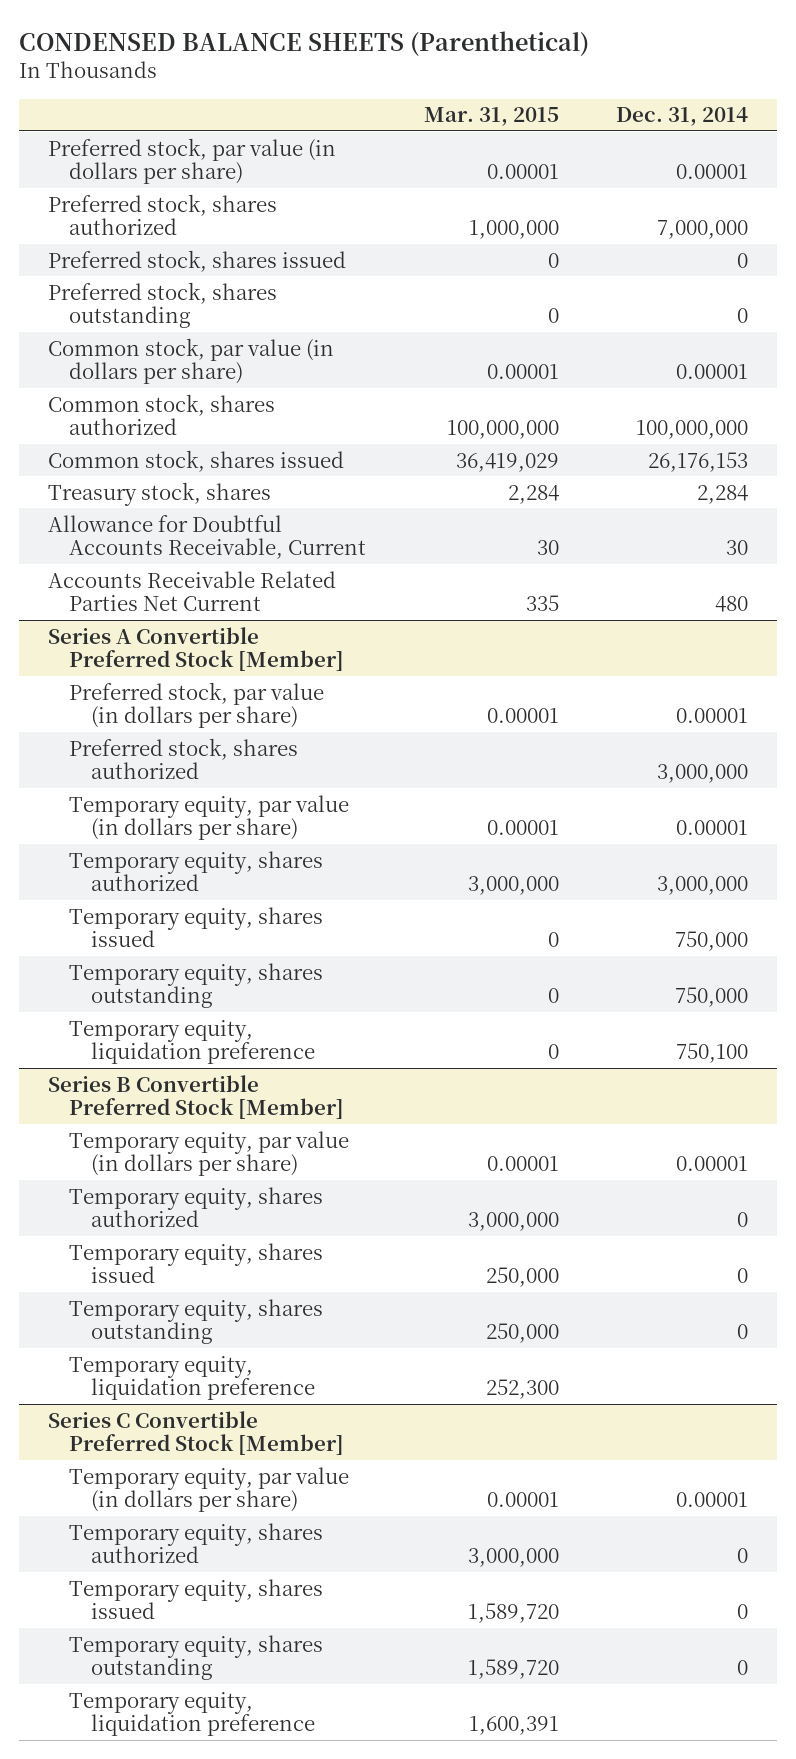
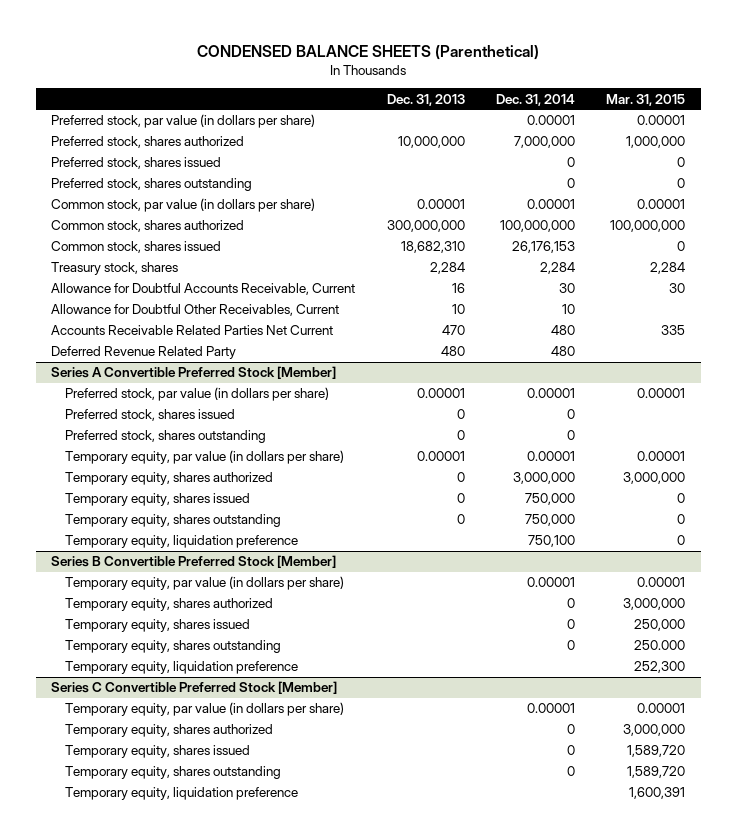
- | Mar. 31, 2015 | Dec. 31, 2014
+ | Dec. 31, 2013 | Dec. 31, 2014 | Mar. 31, 2015
- Common stock, shares issued | 36,419,029 | 26,176,153
+ Common stock, shares issued | 18,682,310 | 26,176,153 | 0
+ Allowance for Doubtful Other Receivables, Current | 10 | 10 |
+ Deferred Revenue Related Party | 480 | 480 |
@ Series A Convertible Preferred Stock [Member]
- Preferred stock, shares authorized | | 3,000,000
+ Preferred stock, shares issued | 0 | 0 |
+ Preferred stock, shares outstanding | 0 | 0 |
@ Series B Convertible Preferred Stock [Member]
- Temporary equity, shares outstanding | 250,000 | 0
+ Temporary equity, shares outstanding | | 0 | 250.000

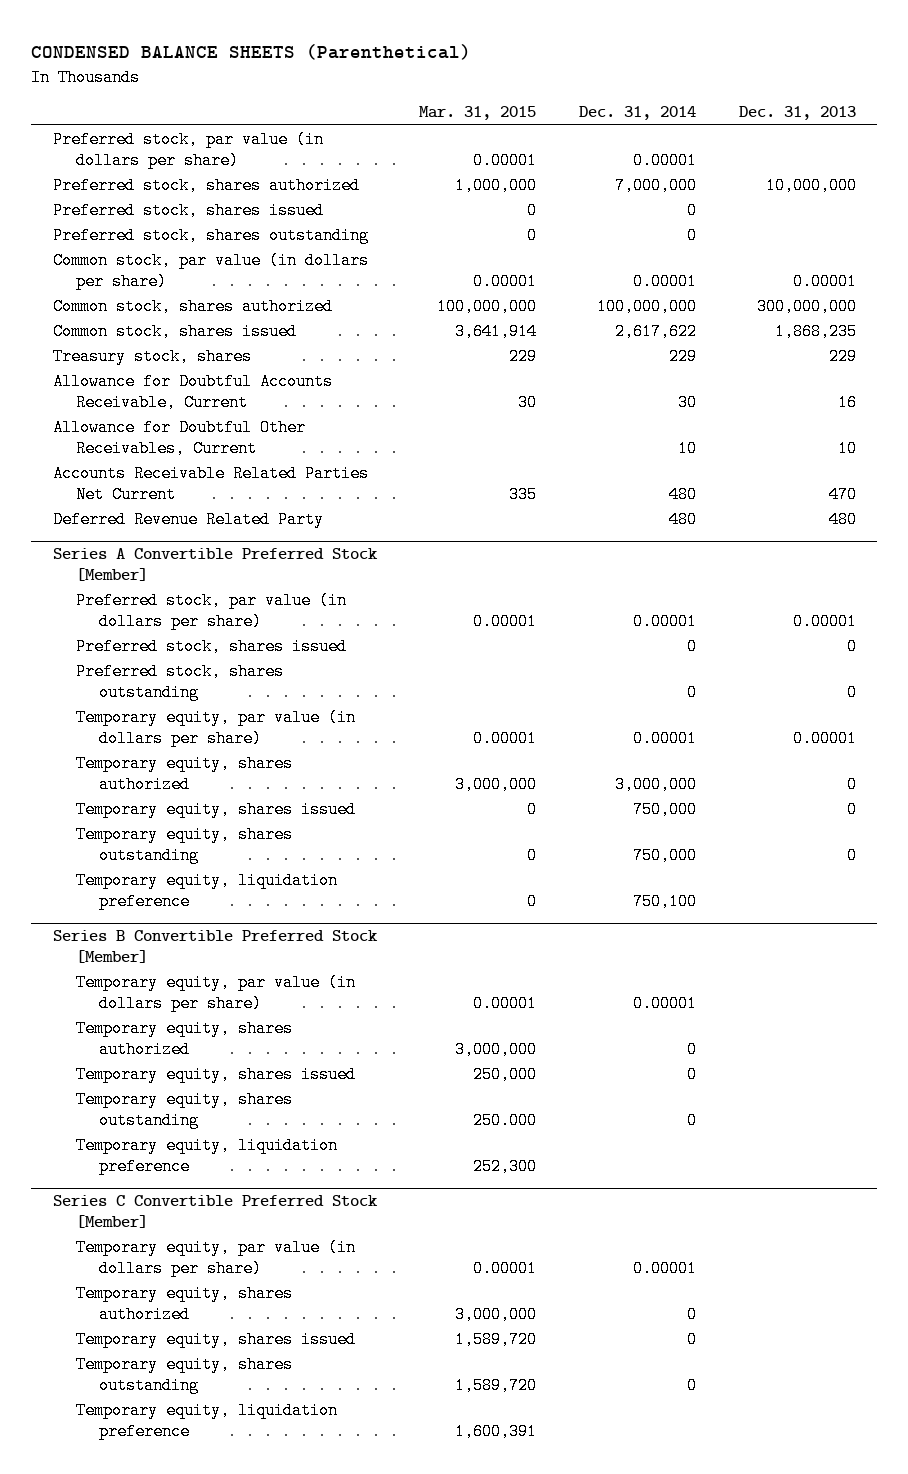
- | Dec. 31, 2013 | Dec. 31, 2014 | Mar. 31, 2015
+ | Mar. 31, 2015 | Dec. 31, 2014 | Dec. 31, 2013
- Common stock, shares issued | 18,682,310 | 26,176,153 | 0
- Treasury stock, shares | 2,284 | 2,284 | 2,284
+ Common stock, shares issued | 3,641,914 | 2,617,622 | 1,868,235
+ Treasury stock, shares | 229 | 229 | 229

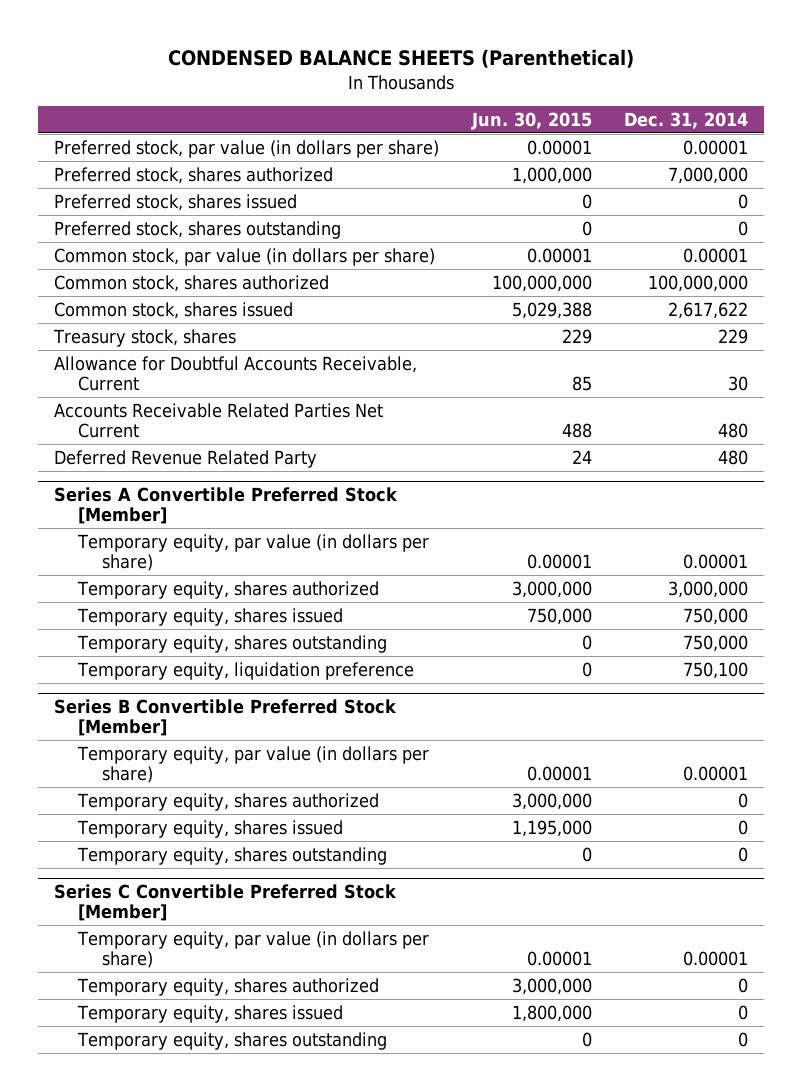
- | Mar. 31, 2015 | Dec. 31, 2014 | Dec. 31, 2013
+ | Jun. 30, 2015 | Dec. 31, 2014
- Allowance for Doubtful Other Receivables, Current | | 10 | 10
@ Series A Convertible Preferred Stock [Member]
- Preferred stock, par value (in dollars per share) | 0.00001 | 0.00001 | 0.00001
- Preferred stock, shares issued | | 0 | 0
- Preferred stock, shares outstanding | | 0 | 0
@ Series B Convertible Preferred Stock [Member]
- Temporary equity, liquidation preference | 252,300 | |
@ Series C Convertible Preferred Stock [Member]
- Temporary equity, liquidation preference | 1,600,391 | |

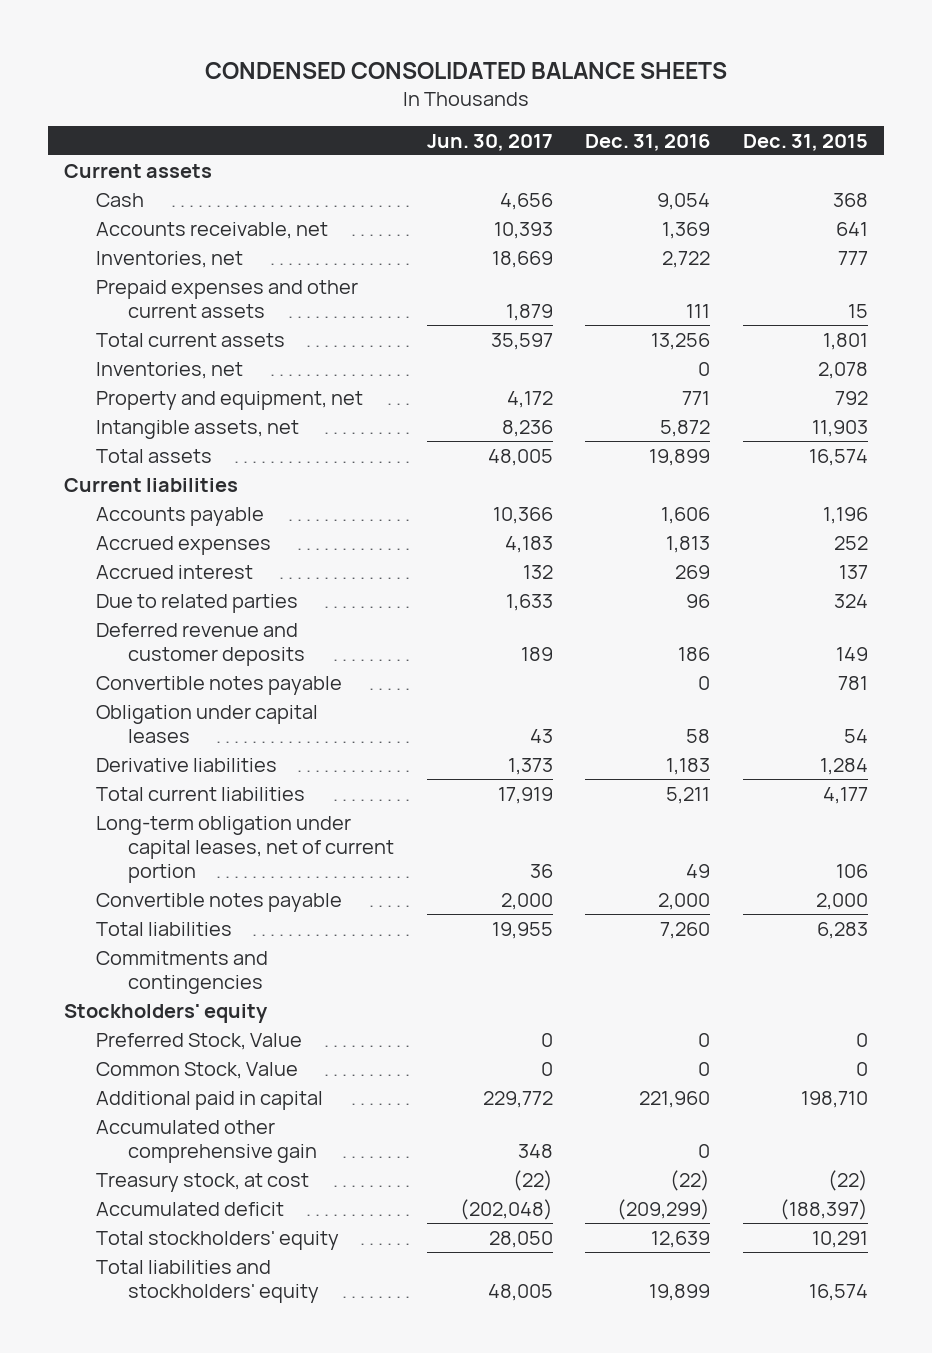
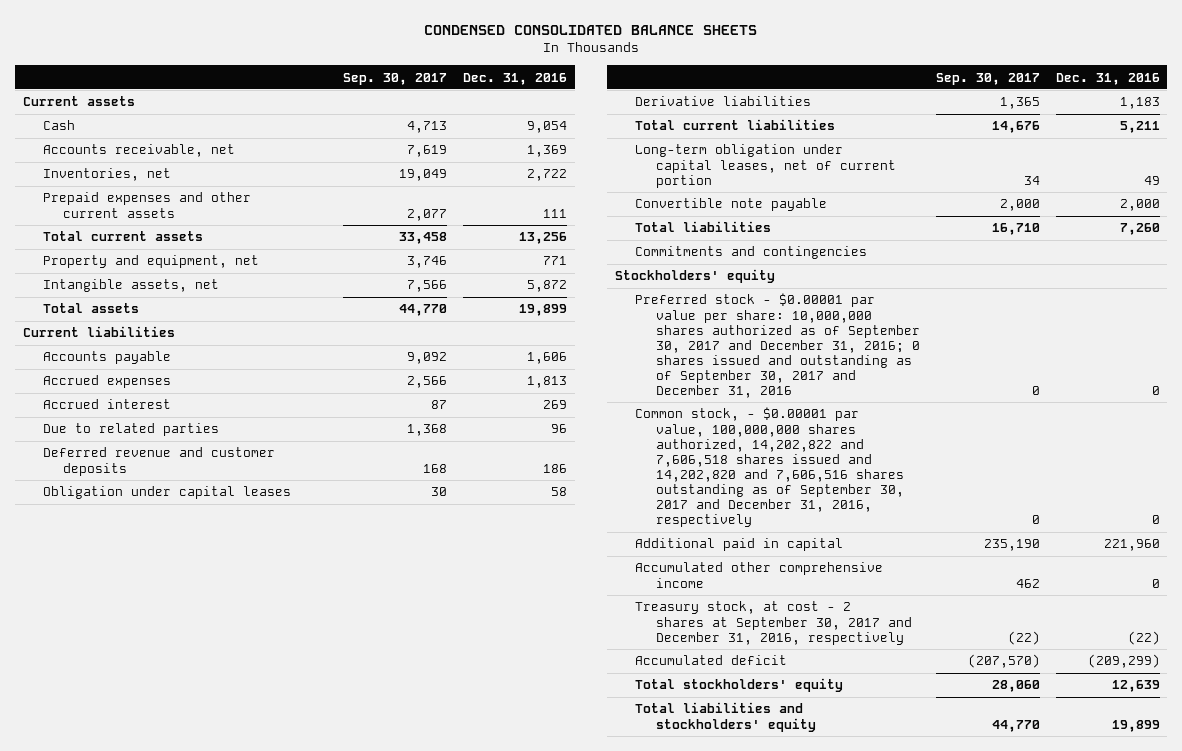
- | Jun. 30, 2017 | Dec. 31, 2016 | Dec. 31, 2015
+ | Sep. 30, 2017 | Dec. 31, 2016
- Inventories, net | | 0 | 2,078
- Convertible notes payable | | 0 | 781
- Convertible notes payable | 2,000 | 2,000 | 2,000
+ Convertible note payable | 2,000 | 2,000
- Preferred Stock, Value | 0 | 0 | 0
- Common Stock, Value | 0 | 0 | 0
+ Preferred stock - $0.00001 par value per share: 10,000,000 shares authorized as of September 30, 2017 and December 31, 2016; 0 shares issued and outstanding as of September 30, 2017 and December 31, 2016 | 0 | 0
+ Common stock, - $0.00001 par value, 100,000,000 shares authorized, 14,202,822 and 7,606,518 shares issued and 14,202,820 and 7,606,516 shares outstanding as of September 30, 2017 and December 31, 2016, respectively | 0 | 0
- Accumulated other comprehensive gain | 348 | 0 |
- Treasury stock, at cost | (22) | (22) | (22)
+ Accumulated other comprehensive income | 462 | 0
+ Treasury stock, at cost - 2 shares at September 30, 2017 and December 31, 2016, respectively | (22) | (22)

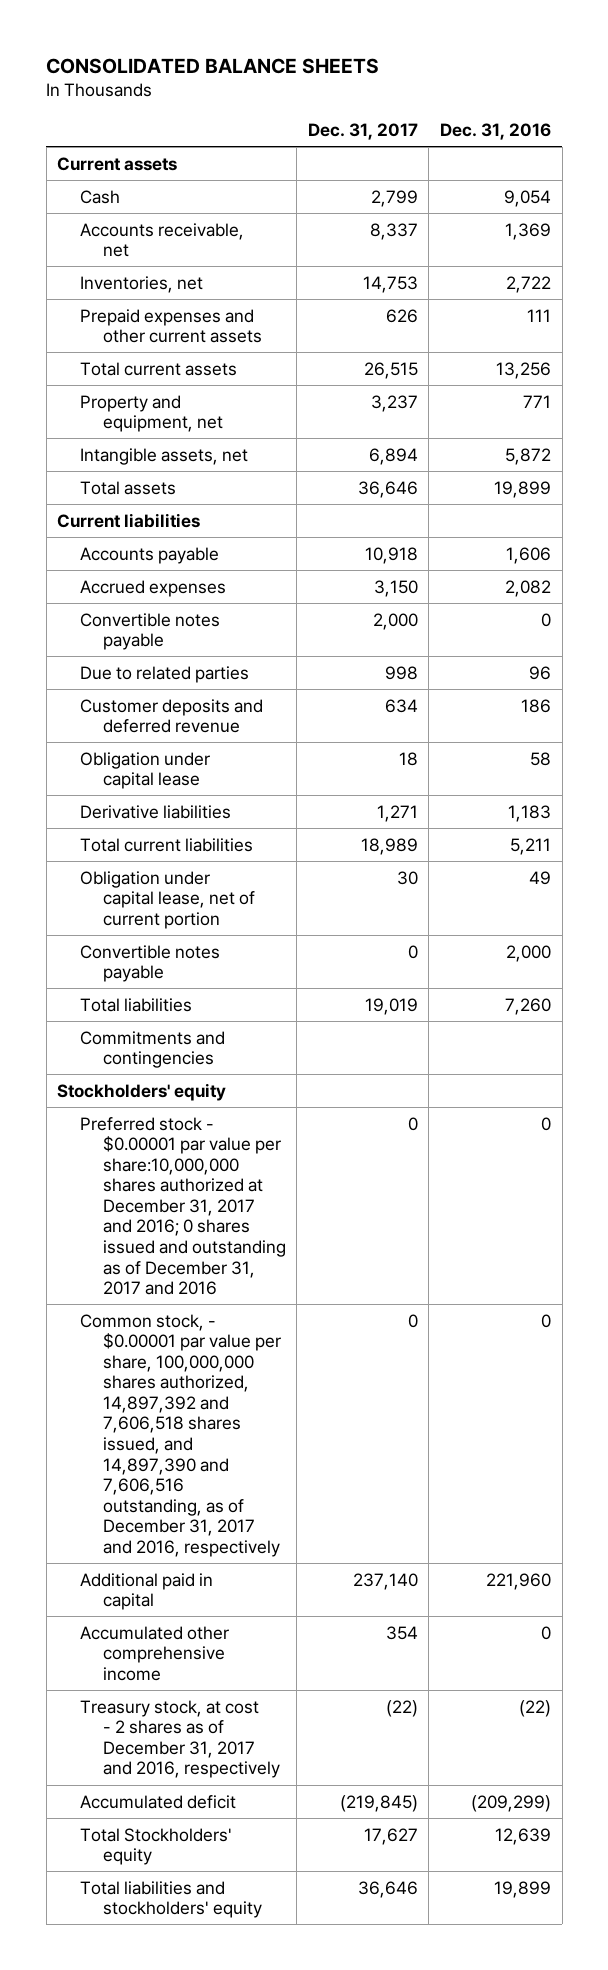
- CONDENSED CONSOLIDATED BALANCE SHEETS
+ CONSOLIDATED BALANCE SHEETS
- | Sep. 30, 2017 | Dec. 31, 2016
+ | Dec. 31, 2017 | Dec. 31, 2016
- Accrued expenses | 2,566 | 1,813
- Accrued interest | 87 | 269
+ Accrued expenses | 3,150 | 2,082
+ Convertible notes payable | 2,000 | 0
- Deferred revenue and customer deposits | 168 | 186
- Obligation under capital leases | 30 | 58
+ Customer deposits and deferred revenue | 634 | 186
+ Obligation under capital lease | 18 | 58
- Long-term obligation under capital leases, net of current portion | 34 | 49
- Convertible note payable | 2,000 | 2,000
+ Obligation under capital lease, net of current portion | 30 | 49
+ Convertible notes payable | 0 | 2,000
- Preferred stock - $0.00001 par value per share: 10,000,000 shares authorized as of September 30, 2017 and December 31, 2016; 0 shares issued and outstanding as of September 30, 2017 and December 31, 2016 | 0 | 0
- Common stock, - $0.00001 par value, 100,000,000 shares authorized, 14,202,822 and 7,606,518 shares issued and 14,202,820 and 7,606,516 shares outstanding as of September 30, 2017 and December 31, 2016, respectively | 0 | 0
+ Preferred stock - $0.00001 par value per share:10,000,000 shares authorized at December 31, 2017 and 2016; 0 shares issued and outstanding as of December 31, 2017 and 2016 | 0 | 0
+ Common stock, - $0.00001 par value per share, 100,000,000 shares authorized, 14,897,392 and 7,606,518 shares issued, and 14,897,390 and 7,606,516 outstanding, as of December 31, 2017 and 2016, respectively | 0 | 0
- Treasury stock, at cost - 2 shares at September 30, 2017 and December 31, 2016, respectively | (22) | (22)
+ Treasury stock, at cost - 2 shares as of December 31, 2017 and 2016, respectively | (22) | (22)
- Total stockholders' equity | 28,060 | 12,639
+ Total Stockholders' equity | 17,627 | 12,639

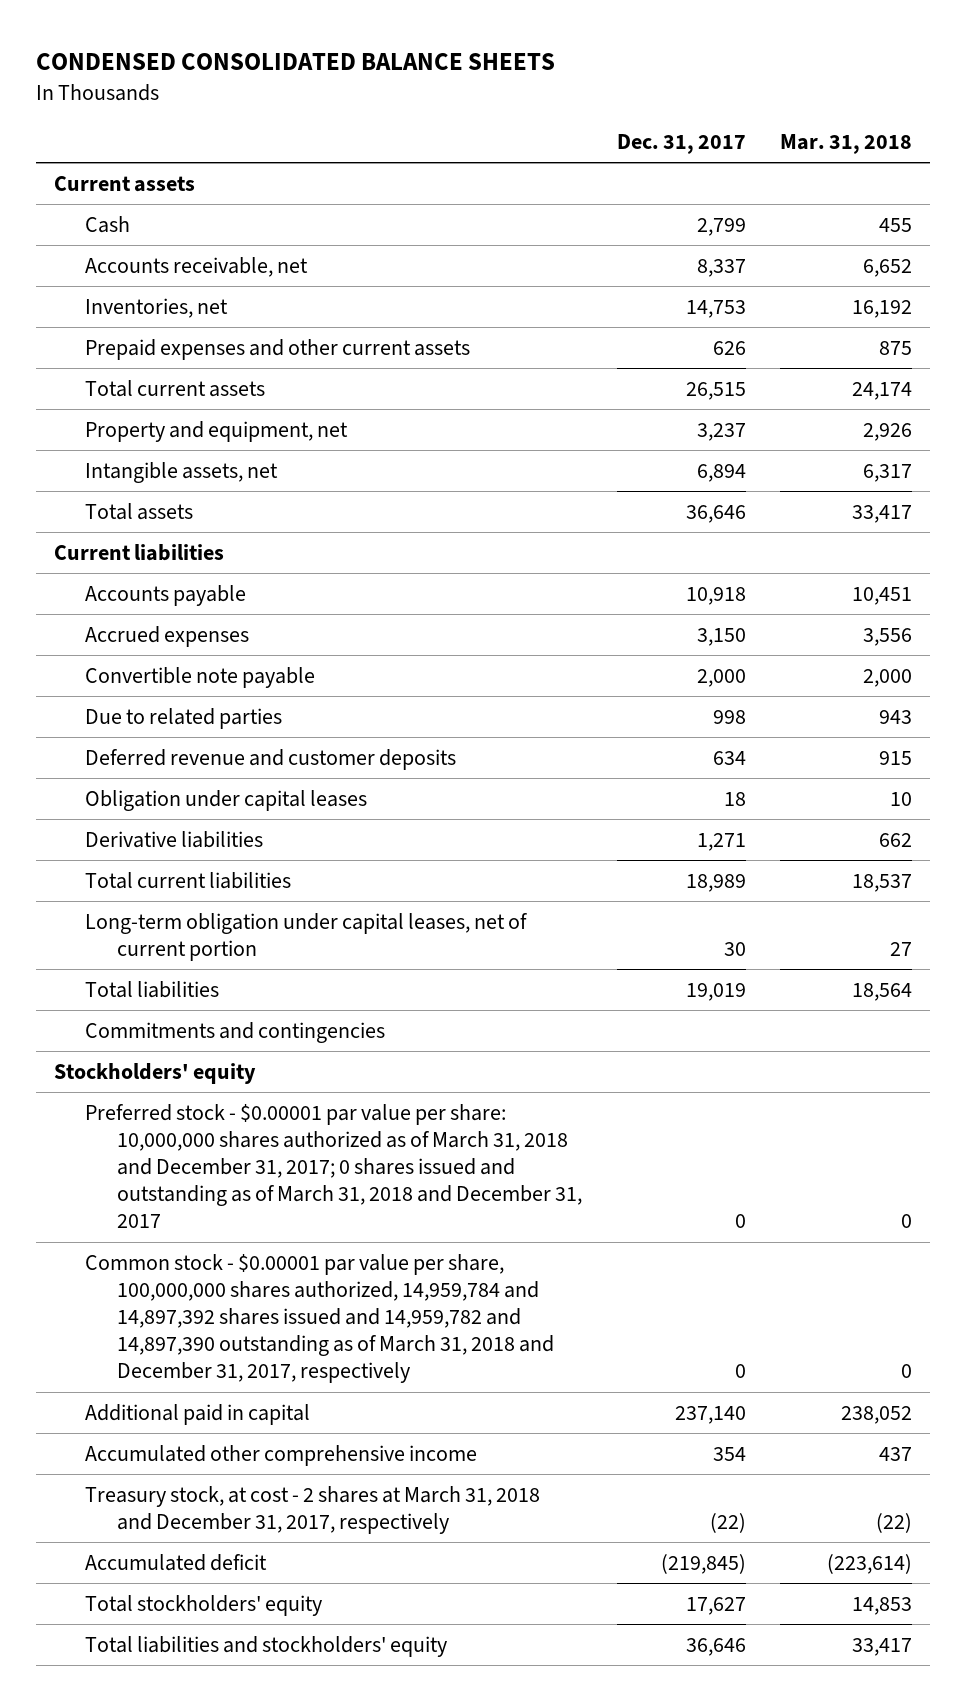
- CONSOLIDATED BALANCE SHEETS
+ CONDENSED CONSOLIDATED BALANCE SHEETS
- | Dec. 31, 2017 | Dec. 31, 2016
+ | Dec. 31, 2017 | Mar. 31, 2018
- Convertible notes payable | 2,000 | 0
+ Convertible note payable | 2,000 | 2,000
- Customer deposits and deferred revenue | 634 | 186
- Obligation under capital lease | 18 | 58
+ Deferred revenue and customer deposits | 634 | 915
+ Obligation under capital leases | 18 | 10
- Obligation under capital lease, net of current portion | 30 | 49
- Convertible notes payable | 0 | 2,000
+ Long-term obligation under capital leases, net of current portion | 30 | 27
- Preferred stock - $0.00001 par value per share:10,000,000 shares authorized at December 31, 2017 and 2016; 0 shares issued and outstanding as of December 31, 2017 and 2016 | 0 | 0
- Common stock, - $0.00001 par value per share, 100,000,000 shares authorized, 14,897,392 and 7,606,518 shares issued, and 14,897,390 and 7,606,516 outstanding, as of December 31, 2017 and 2016, respectively | 0 | 0
+ Preferred stock - $0.00001 par value per share: 10,000,000 shares authorized as of March 31, 2018 and December 31, 2017; 0 shares issued and outstanding as of March 31, 2018 and December 31, 2017 | 0 | 0
+ Common stock - $0.00001 par value per share, 100,000,000 shares authorized, 14,959,784 and 14,897,392 shares issued and 14,959,782 and 14,897,390 outstanding as of March 31, 2018 and December 31, 2017, respectively | 0 | 0
- Treasury stock, at cost - 2 shares as of December 31, 2017 and 2016, respectively | (22) | (22)
+ Treasury stock, at cost - 2 shares at March 31, 2018 and December 31, 2017, respectively | (22) | (22)
- Total Stockholders' equity | 17,627 | 12,639
+ Total stockholders' equity | 17,627 | 14,853

